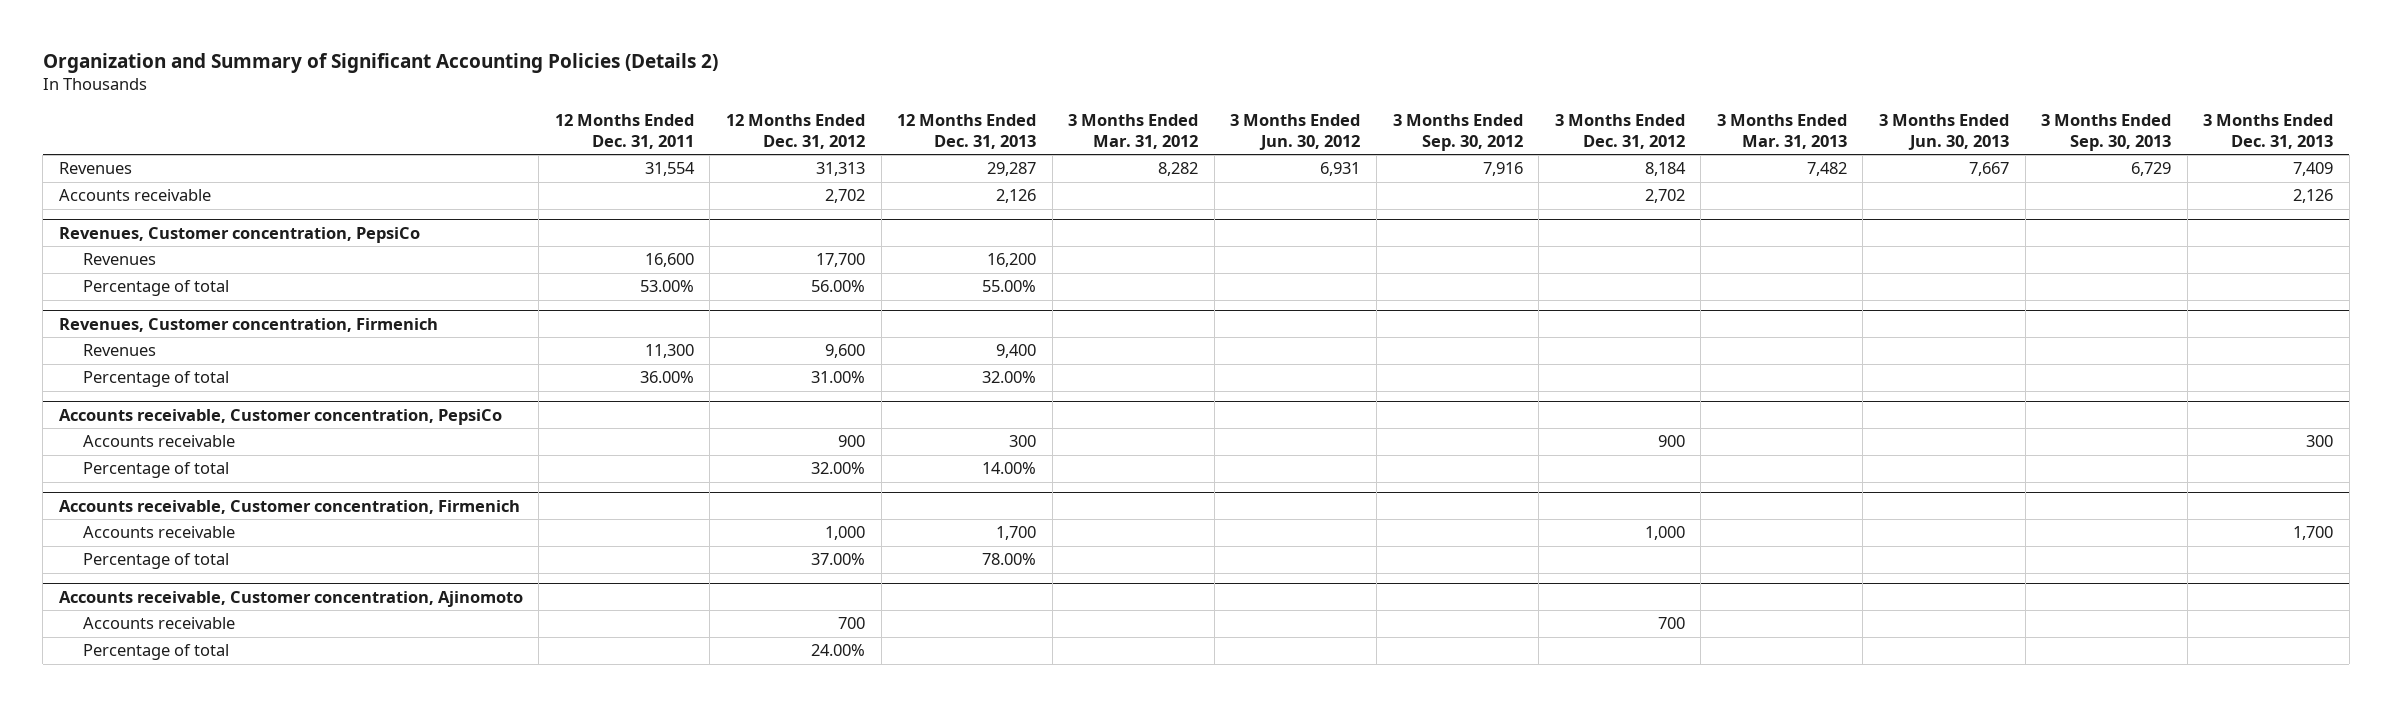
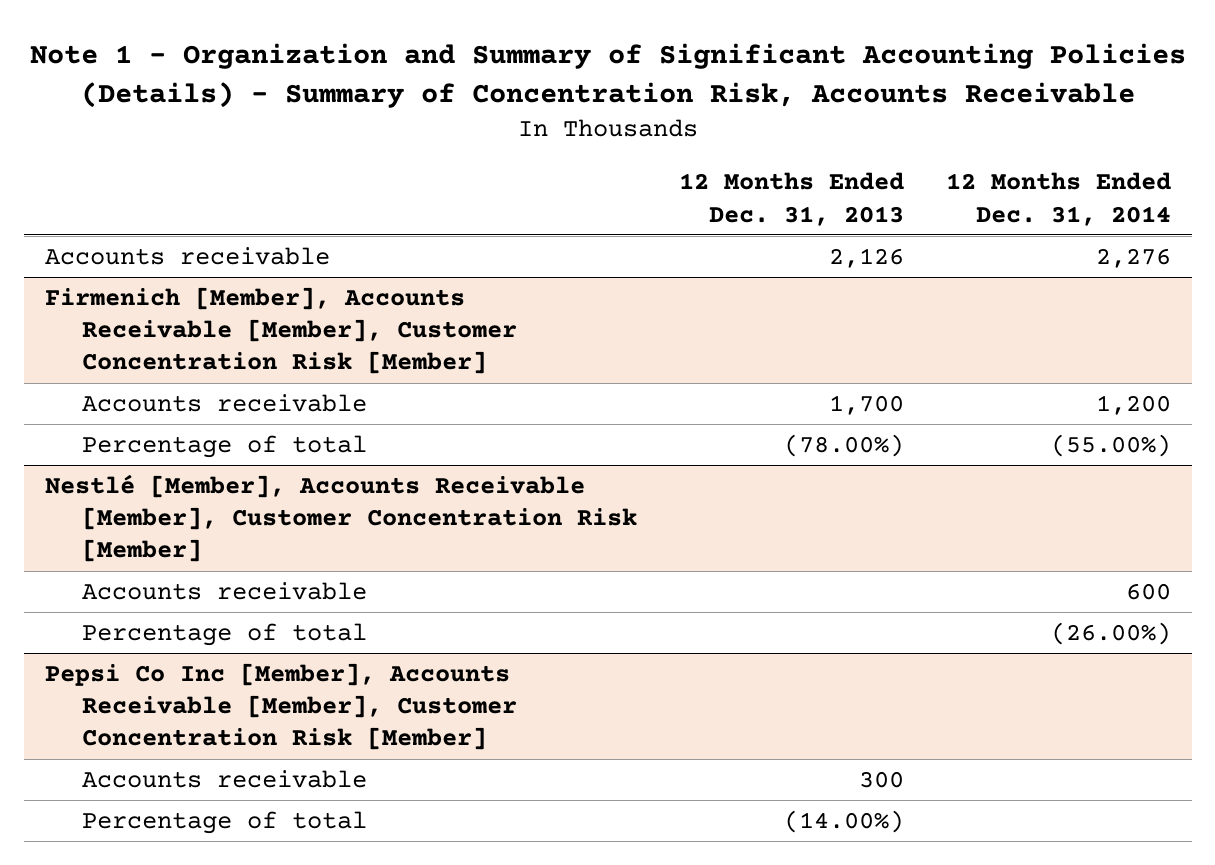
- Organization and Summary of Significant Accounting Policies (Details 2)
+ Note 1 - Organization and Summary of Significant Accounting Policies (Details) - Summary of Concentration Risk, Accounts Receivable
- | 12 Months Ended Dec. 31, 2011 | 12 Months Ended Dec. 31, 2012 | 12 Months Ended Dec. 31, 2013 | 3 Months Ended Mar. 31, 2012 | 3 Months Ended Jun. 30, 2012 | 3 Months Ended Sep. 30, 2012 | 3 Months Ended Dec. 31, 2012 | 3 Months Ended Mar. 31, 2013 | 3 Months Ended Jun. 30, 2013 | 3 Months Ended Sep. 30, 2013 | 3 Months Ended Dec. 31, 2013
+ | 12 Months Ended Dec. 31, 2013 | 12 Months Ended Dec. 31, 2014
- Revenues | 31,554 | 31,313 | 29,287 | 8,282 | 6,931 | 7,916 | 8,184 | 7,482 | 7,667 | 6,729 | 7,409
- Revenues, Customer concentration, PepsiCo
- Revenues | 16,600 | 17,700 | 16,200 | | | | | | | |
- Percentage of total | 53.00% | 56.00% | 55.00% | | | | | | | |
- Revenues, Customer concentration, Firmenich
- Revenues | 11,300 | 9,600 | 9,400 | | | | | | | |
- Percentage of total | 36.00% | 31.00% | 32.00% | | | | | | | |
- Accounts receivable, Customer concentration, PepsiCo
- Accounts receivable | | 900 | 300 | | | | 900 | | | | 300
- Percentage of total | | 32.00% | 14.00% | | | | | | | |
- Accounts receivable, Customer concentration, Firmenich
+ Firmenich [Member], Accounts Receivable [Member], Customer Concentration Risk [Member]
- Percentage of total | | 37.00% | 78.00% | | | | | | | |
- Accounts receivable, Customer concentration, Ajinomoto
+ Percentage of total | (78.00%) | (55.00%)
+ Nestlé [Member], Accounts Receivable [Member], Customer Concentration Risk [Member]
+ Pepsi Co Inc [Member], Accounts Receivable [Member], Customer Concentration Risk [Member]
+ Accounts receivable | 300 |
+ Percentage of total | (14.00%) |

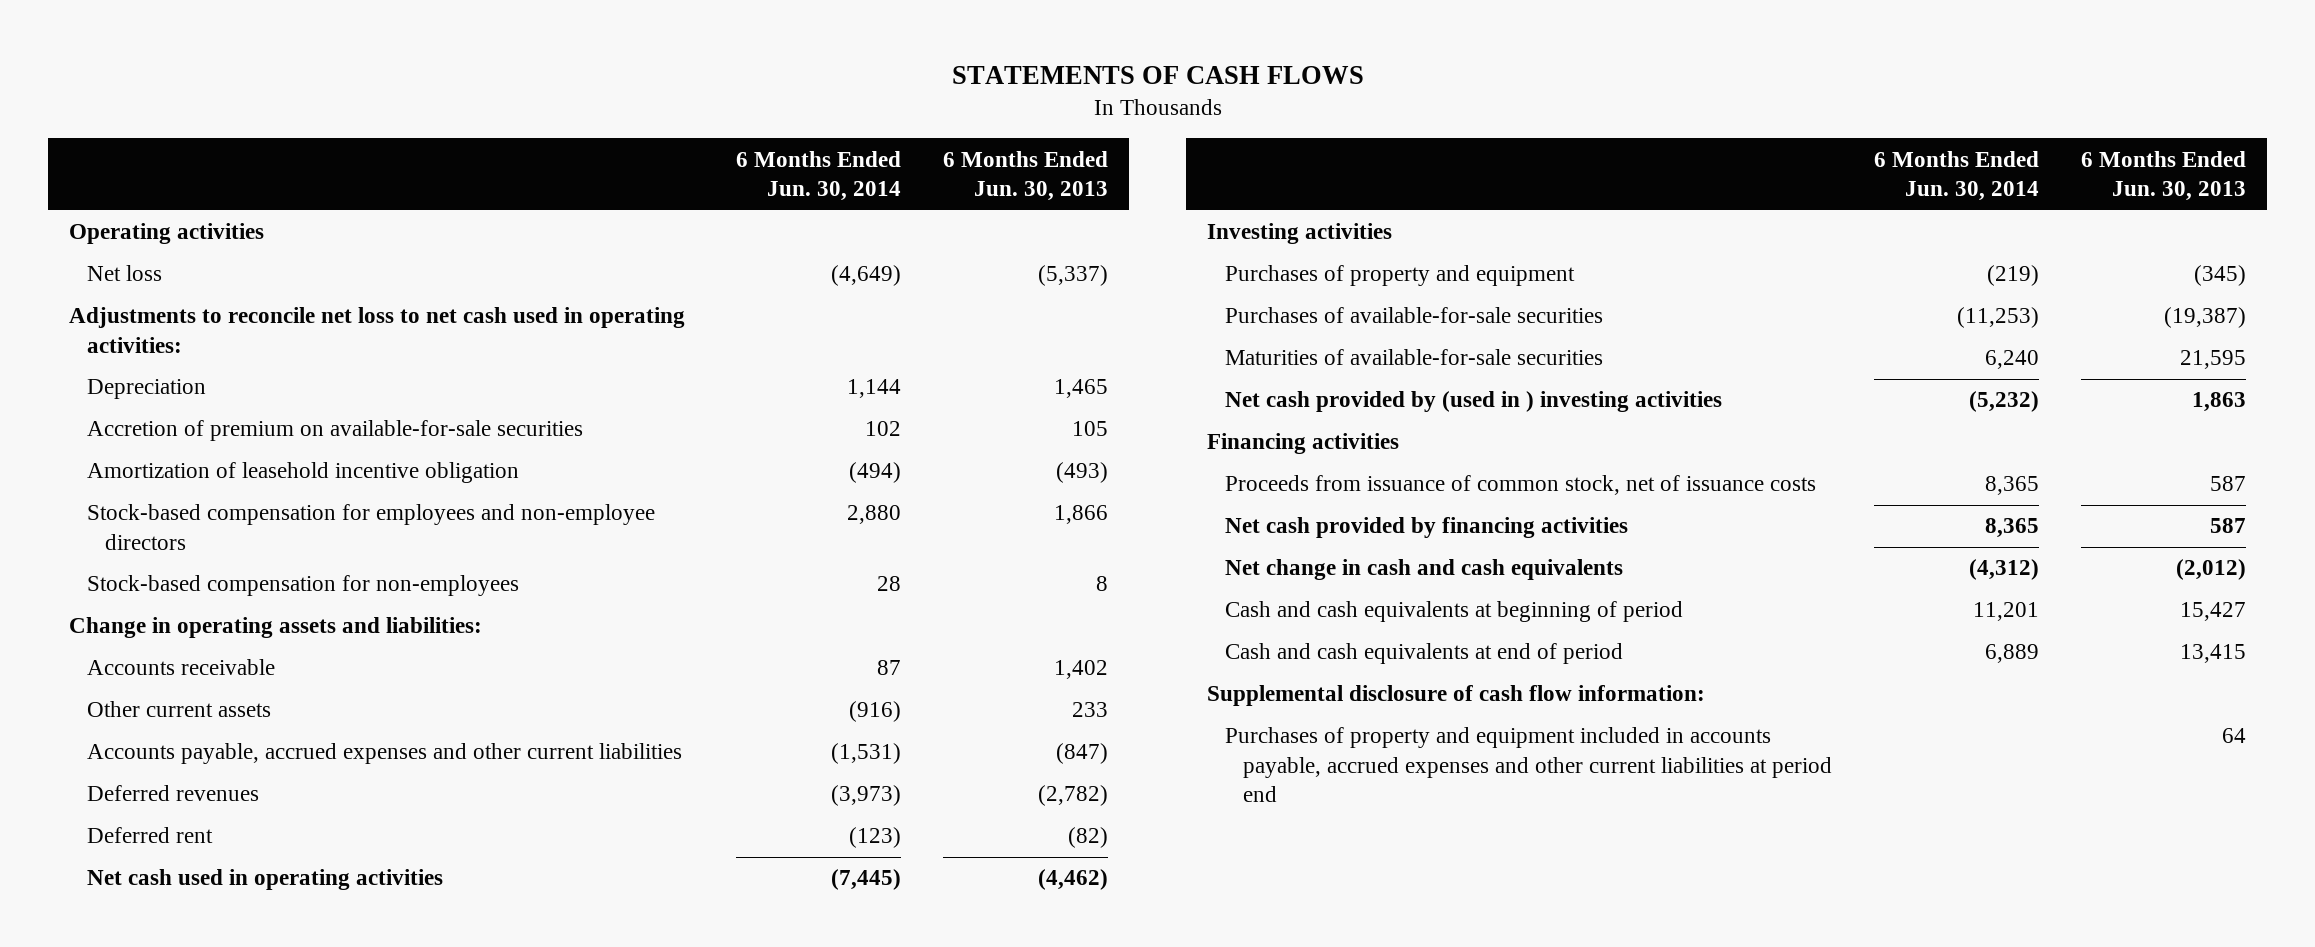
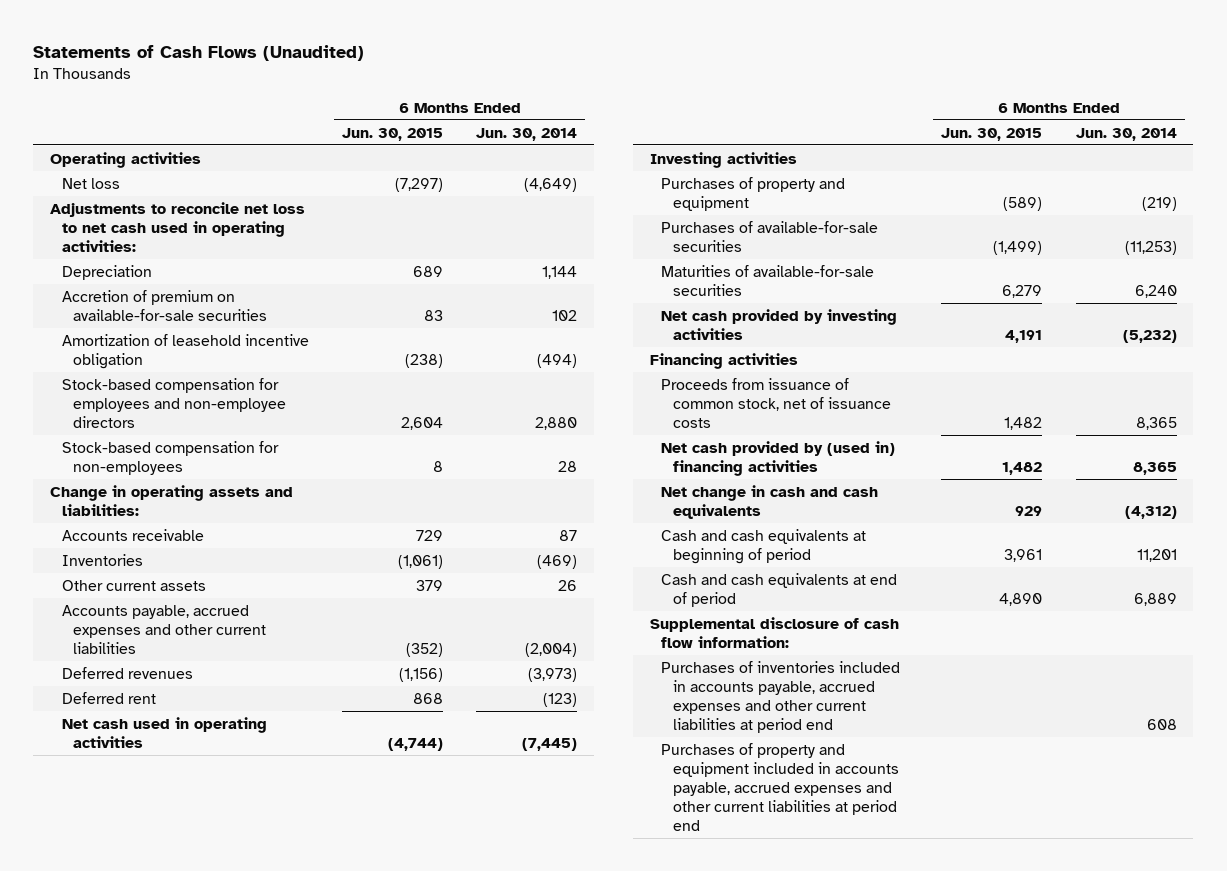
- STATEMENTS OF CASH FLOWS
+ Statements of Cash Flows (Unaudited)
- | 6 Months Ended Jun. 30, 2014 | 6 Months Ended Jun. 30, 2013
+ | 6 Months Ended Jun. 30, 2015 | 6 Months Ended Jun. 30, 2014
- Other current assets | (916) | 233
- Accounts payable, accrued expenses and other current liabilities | (1,531) | (847)
+ Inventories | (1,061) | (469)
+ Other current assets | 379 | 26
+ Accounts payable, accrued expenses and other current liabilities | (352) | (2,004)
- Net cash provided by (used in ) investing activities | (5,232) | 1,863
+ Net cash provided by investing activities | 4,191 | (5,232)
- Net cash provided by financing activities | 8,365 | 587
+ Net cash provided by (used in) financing activities | 1,482 | 8,365
+ Purchases of inventories included in accounts payable, accrued expenses and other current liabilities at period end | | 608

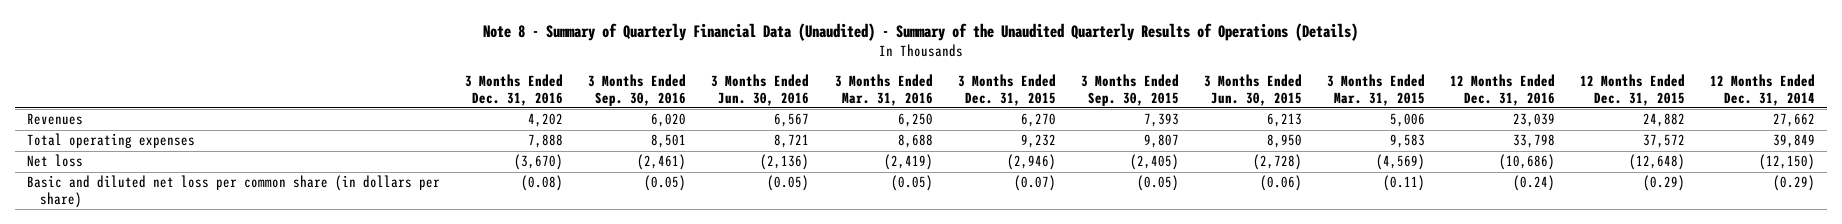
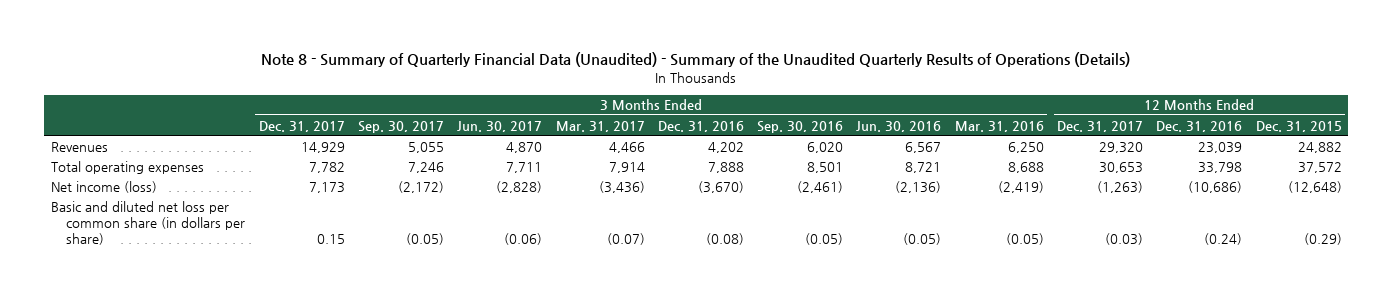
- | 3 Months Ended Dec. 31, 2016 | 3 Months Ended Sep. 30, 2016 | 3 Months Ended Jun. 30, 2016 | 3 Months Ended Mar. 31, 2016 | 3 Months Ended Dec. 31, 2015 | 3 Months Ended Sep. 30, 2015 | 3 Months Ended Jun. 30, 2015 | 3 Months Ended Mar. 31, 2015 | 12 Months Ended Dec. 31, 2016 | 12 Months Ended Dec. 31, 2015 | 12 Months Ended Dec. 31, 2014
+ | 3 Months Ended Dec. 31, 2017 | 3 Months Ended Sep. 30, 2017 | 3 Months Ended Jun. 30, 2017 | 3 Months Ended Mar. 31, 2017 | 3 Months Ended Dec. 31, 2016 | 3 Months Ended Sep. 30, 2016 | 3 Months Ended Jun. 30, 2016 | 3 Months Ended Mar. 31, 2016 | 12 Months Ended Dec. 31, 2017 | 12 Months Ended Dec. 31, 2016 | 12 Months Ended Dec. 31, 2015
- Net loss | (3,670) | (2,461) | (2,136) | (2,419) | (2,946) | (2,405) | (2,728) | (4,569) | (10,686) | (12,648) | (12,150)
+ Net income (loss) | 7,173 | (2,172) | (2,828) | (3,436) | (3,670) | (2,461) | (2,136) | (2,419) | (1,263) | (10,686) | (12,648)

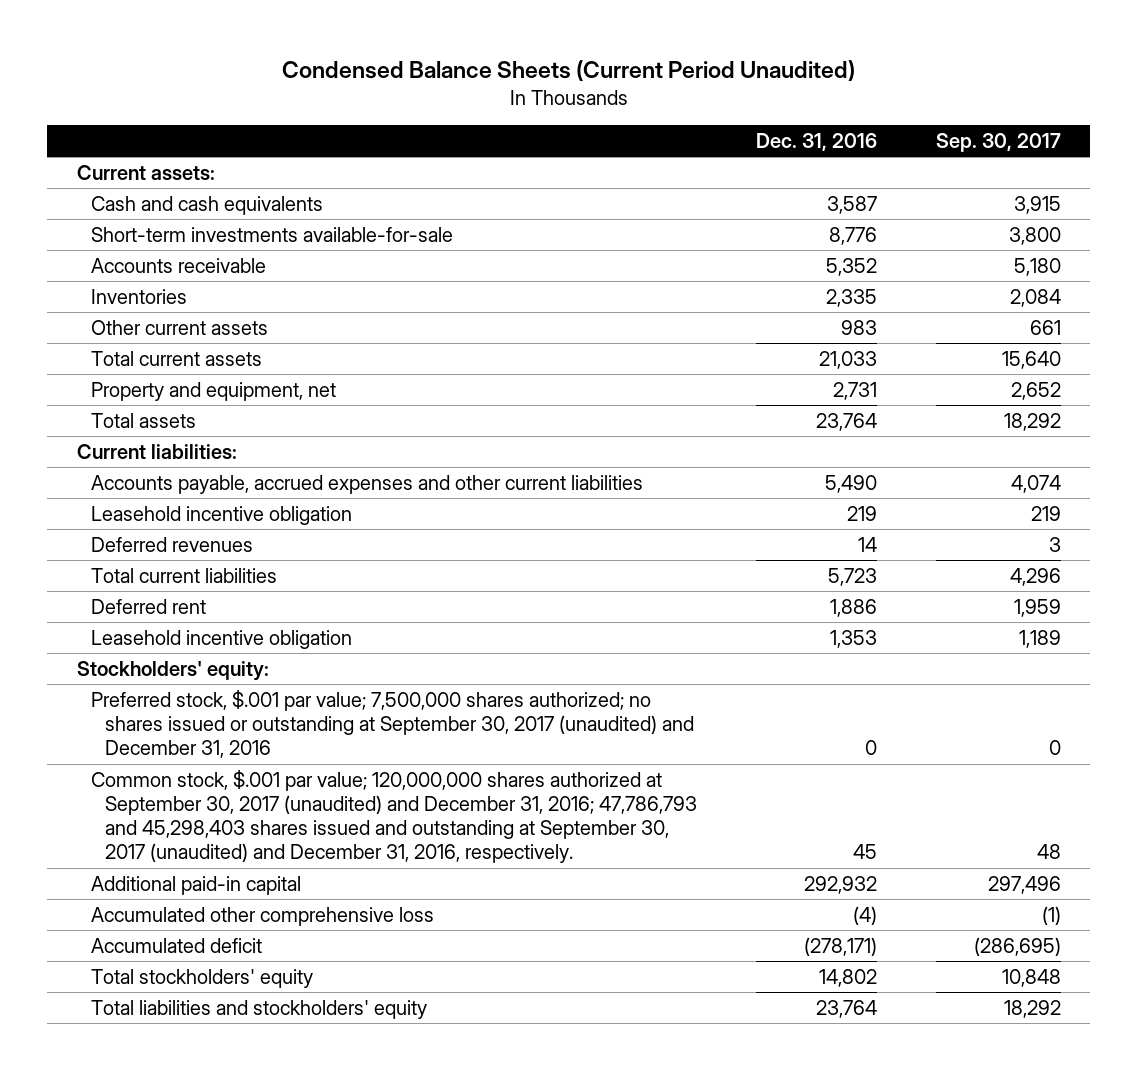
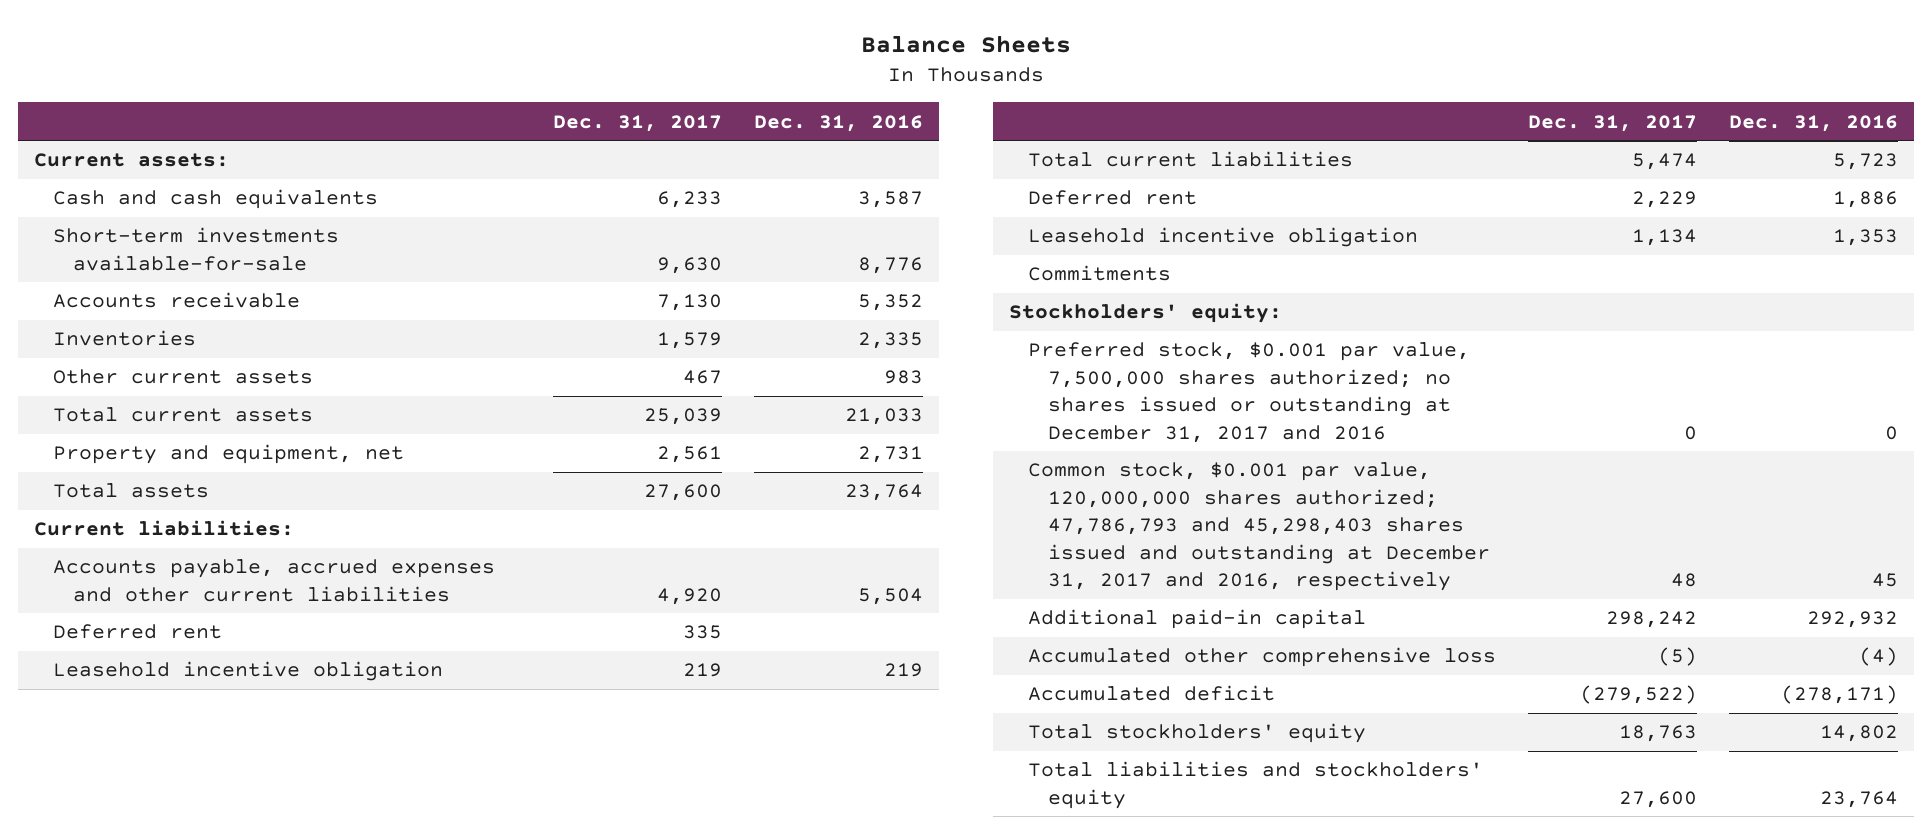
- Condensed Balance Sheets (Current Period Unaudited)
+ Balance Sheets
- | Dec. 31, 2016 | Sep. 30, 2017
+ | Dec. 31, 2017 | Dec. 31, 2016
- Accounts payable, accrued expenses and other current liabilities | 5,490 | 4,074
+ Accounts payable, accrued expenses and other current liabilities | 4,920 | 5,504
+ Deferred rent | 335 |
- Deferred revenues | 14 | 3
+ Commitments
- Preferred stock, $.001 par value; 7,500,000 shares authorized; no shares issued or outstanding at September 30, 2017 (unaudited) and December 31, 2016 | 0 | 0
- Common stock, $.001 par value; 120,000,000 shares authorized at September 30, 2017 (unaudited) and December 31, 2016; 47,786,793 and 45,298,403 shares issued and outstanding at September 30, 2017 (unaudited) and December 31, 2016, respectively. | 45 | 48
+ Preferred stock, $0.001 par value, 7,500,000 shares authorized; no shares issued or outstanding at December 31, 2017 and 2016 | 0 | 0
+ Common stock, $0.001 par value, 120,000,000 shares authorized; 47,786,793 and 45,298,403 shares issued and outstanding at December 31, 2017 and 2016, respectively | 48 | 45

